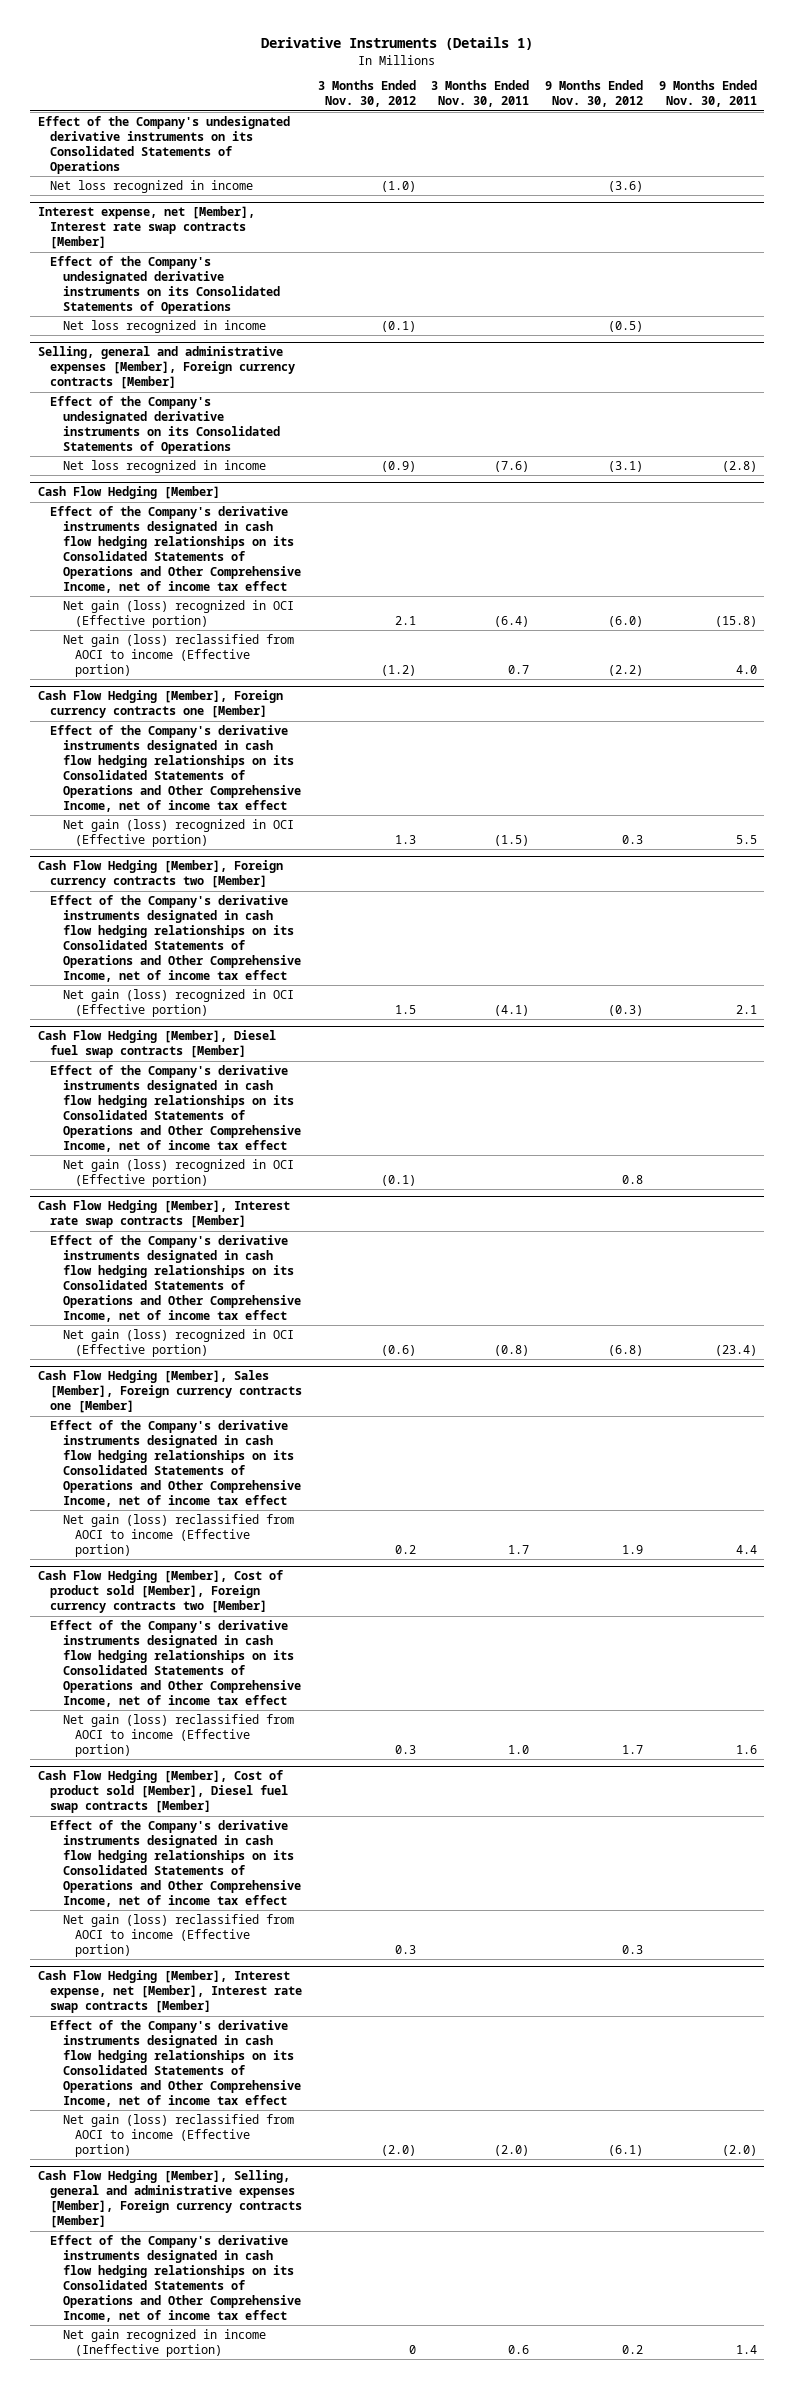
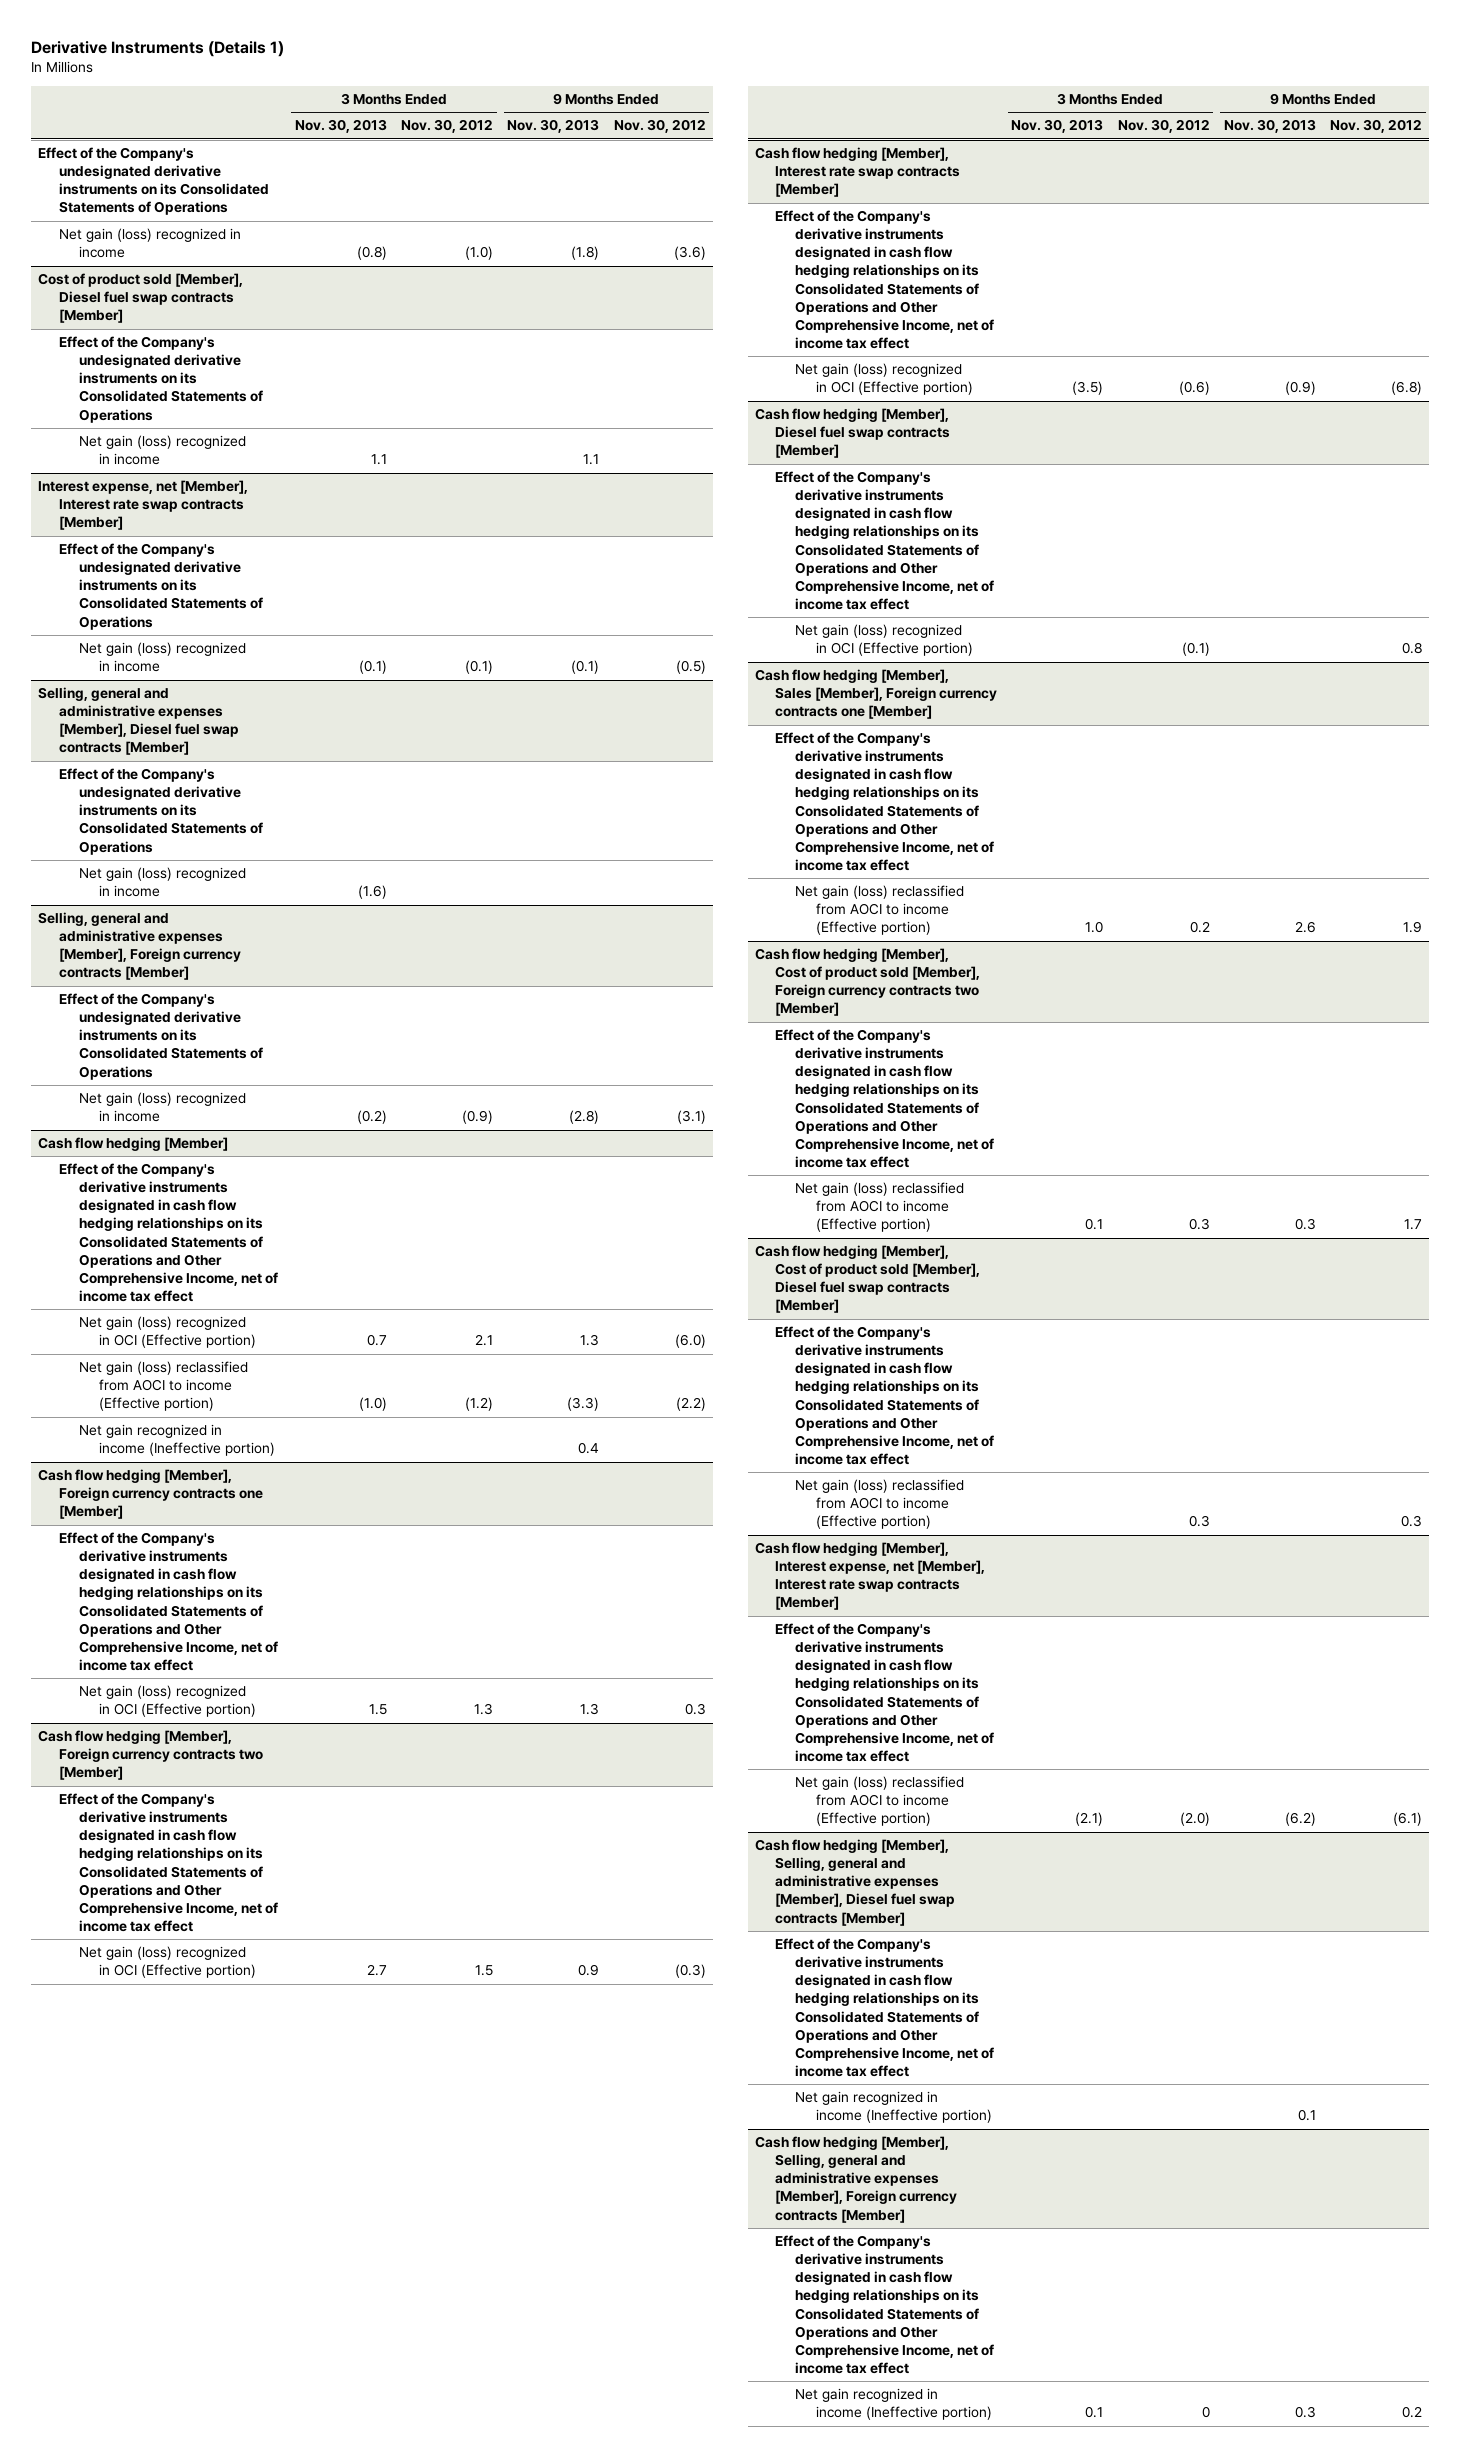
- | 3 Months Ended Nov. 30, 2012 | 3 Months Ended Nov. 30, 2011 | 9 Months Ended Nov. 30, 2012 | 9 Months Ended Nov. 30, 2011
+ | 3 Months Ended Nov. 30, 2013 | 3 Months Ended Nov. 30, 2012 | 9 Months Ended Nov. 30, 2013 | 9 Months Ended Nov. 30, 2012
- Net loss recognized in income | (1.0) | | (3.6) |
+ Net gain (loss) recognized in income | (0.8) | (1.0) | (1.8) | (3.6)
+ Cost of product sold [Member], Diesel fuel swap contracts [Member]
+ Effect of the Company's undesignated derivative instruments on its Consolidated Statements of Operations
+ Net gain (loss) recognized in income | 1.1 | | 1.1 |
@ Interest expense, net [Member], Interest rate swap contracts [Member]
- Net loss recognized in income | (0.1) | | (0.5) |
+ Net gain (loss) recognized in income | (0.1) | (0.1) | (0.1) | (0.5)
+ Selling, general and administrative expenses [Member], Diesel fuel swap contracts [Member]
+ Effect of the Company's undesignated derivative instruments on its Consolidated Statements of Operations
+ Net gain (loss) recognized in income | (1.6) | | |
@ Selling, general and administrative expenses [Member], Foreign currency contracts [Member]
- Net loss recognized in income | (0.9) | (7.6) | (3.1) | (2.8)
- Cash Flow Hedging [Member]
@ Selling, general and administrative expenses [Member], Foreign currency contracts [Member]
+ Net gain (loss) recognized in income | (0.2) | (0.9) | (2.8) | (3.1)
+ Cash flow hedging [Member]
- Cash Flow Hedging [Member], Foreign currency contracts one [Member]
+ Net gain recognized in income (Ineffective portion) | | | 0.4 |
+ Cash flow hedging [Member], Foreign currency contracts one [Member]
- Cash Flow Hedging [Member], Foreign currency contracts two [Member]
+ Cash flow hedging [Member], Foreign currency contracts two [Member]
- Cash Flow Hedging [Member], Diesel fuel swap contracts [Member]
- Effect of the Company's derivative instruments designated in cash flow hedging relationships on its Consolidated Statements of Operations and Other Comprehensive Income, net of income tax effect
- Net gain (loss) recognized in OCI (Effective portion) | (0.1) | | 0.8 |
- Cash Flow Hedging [Member], Interest rate swap contracts [Member]
+ Cash flow hedging [Member], Interest rate swap contracts [Member]
- Cash Flow Hedging [Member], Sales [Member], Foreign currency contracts one [Member]
+ Cash flow hedging [Member], Diesel fuel swap contracts [Member]
+ Net gain (loss) recognized in OCI (Effective portion) | | (0.1) | | 0.8
+ Cash flow hedging [Member], Sales [Member], Foreign currency contracts one [Member]
+ Effect of the Company's derivative instruments designated in cash flow hedging relationships on its Consolidated Statements of Operations and Other Comprehensive Income, net of income tax effect
- Cash Flow Hedging [Member], Cost of product sold [Member], Foreign currency contracts two [Member]
+ Cash flow hedging [Member], Cost of product sold [Member], Foreign currency contracts two [Member]
- Cash Flow Hedging [Member], Cost of product sold [Member], Diesel fuel swap contracts [Member]
+ Cash flow hedging [Member], Cost of product sold [Member], Diesel fuel swap contracts [Member]
- Cash Flow Hedging [Member], Interest expense, net [Member], Interest rate swap contracts [Member]
+ Cash flow hedging [Member], Interest expense, net [Member], Interest rate swap contracts [Member]
- Cash Flow Hedging [Member], Selling, general and administrative expenses [Member], Foreign currency contracts [Member]
+ Cash flow hedging [Member], Selling, general and administrative expenses [Member], Diesel fuel swap contracts [Member]
+ Net gain recognized in income (Ineffective portion) | | | 0.1 |
+ Cash flow hedging [Member], Selling, general and administrative expenses [Member], Foreign currency contracts [Member]
+ Effect of the Company's derivative instruments designated in cash flow hedging relationships on its Consolidated Statements of Operations and Other Comprehensive Income, net of income tax effect

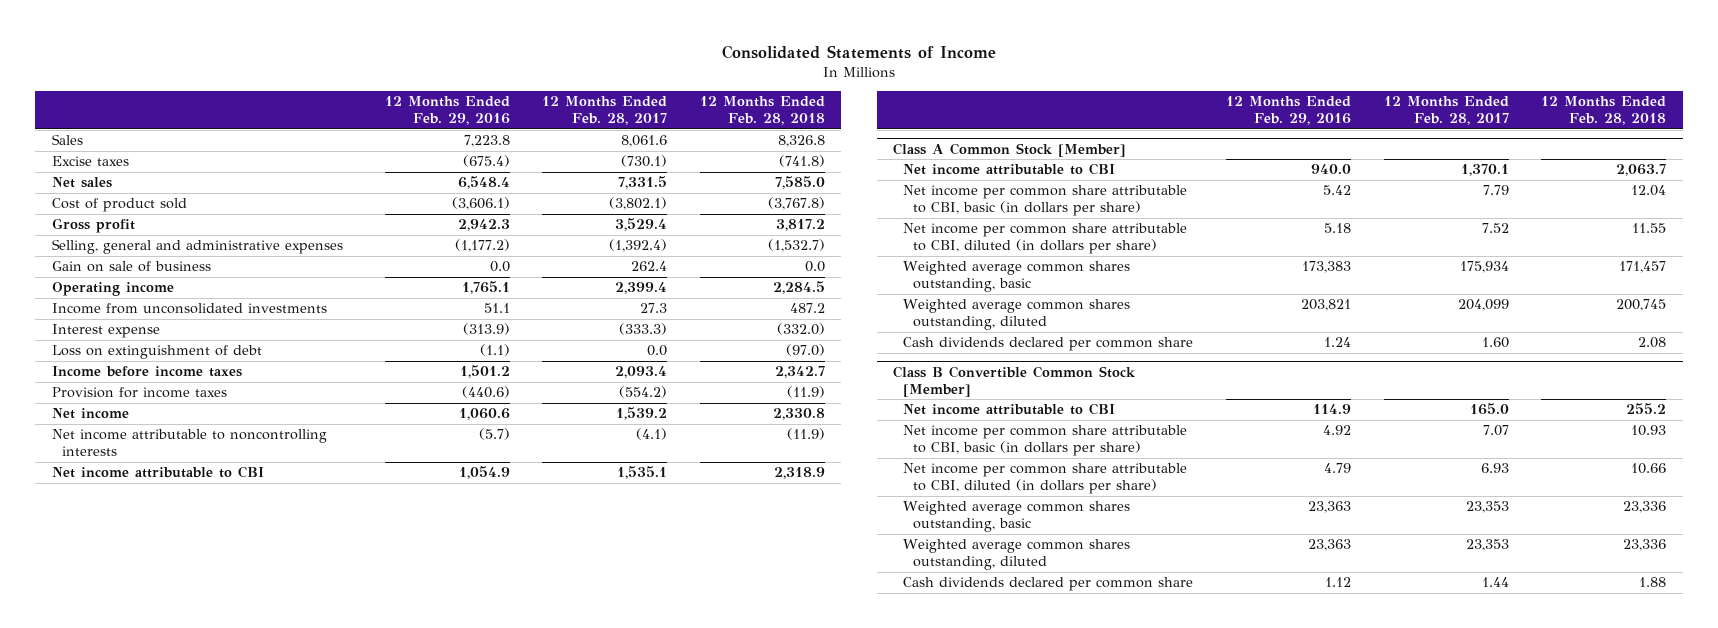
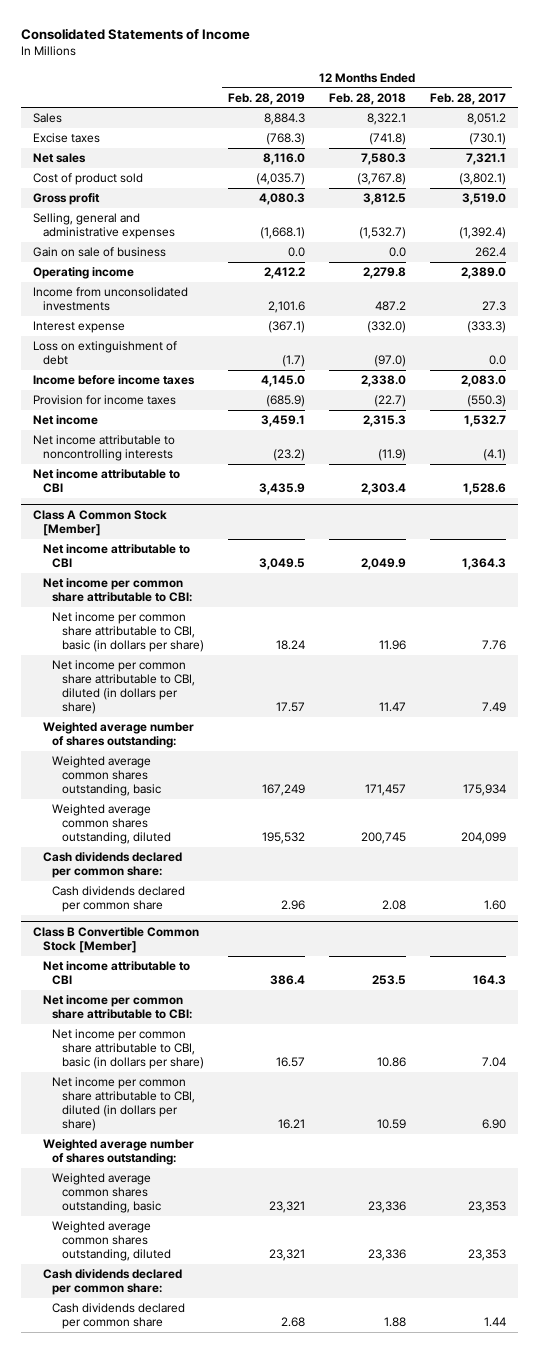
- | 12 Months Ended Feb. 29, 2016 | 12 Months Ended Feb. 28, 2017 | 12 Months Ended Feb. 28, 2018
+ | 12 Months Ended Feb. 28, 2019 | 12 Months Ended Feb. 28, 2018 | 12 Months Ended Feb. 28, 2017
- Sales | 7,223.8 | 8,061.6 | 8,326.8
+ Sales | 8,884.3 | 8,322.1 | 8,051.2
- Net sales | 6,548.4 | 7,331.5 | 7,585.0
+ Net sales | 8,116.0 | 7,580.3 | 7,321.1
- Gross profit | 2,942.3 | 3,529.4 | 3,817.2
+ Gross profit | 4,080.3 | 3,812.5 | 3,519.0
- Operating income | 1,765.1 | 2,399.4 | 2,284.5
+ Operating income | 2,412.2 | 2,279.8 | 2,389.0
- Income before income taxes | 1,501.2 | 2,093.4 | 2,342.7
- Provision for income taxes | (440.6) | (554.2) | (11.9)
- Net income | 1,060.6 | 1,539.2 | 2,330.8
+ Income before income taxes | 4,145.0 | 2,338.0 | 2,083.0
+ Provision for income taxes | (685.9) | (22.7) | (550.3)
+ Net income | 3,459.1 | 2,315.3 | 1,532.7
- Net income attributable to CBI | 1,054.9 | 1,535.1 | 2,318.9
+ Net income attributable to CBI | 3,435.9 | 2,303.4 | 1,528.6
@ Class A Common Stock [Member]
- Net income attributable to CBI | 940.0 | 1,370.1 | 2,063.7
- Net income per common share attributable to CBI, basic (in dollars per share) | 5.42 | 7.79 | 12.04
- Net income per common share attributable to CBI, diluted (in dollars per share) | 5.18 | 7.52 | 11.55
+ Net income attributable to CBI | 3,049.5 | 2,049.9 | 1,364.3
+ Net income per common share attributable to CBI:
+ Net income per common share attributable to CBI, basic (in dollars per share) | 18.24 | 11.96 | 7.76
+ Net income per common share attributable to CBI, diluted (in dollars per share) | 17.57 | 11.47 | 7.49
+ Weighted average number of shares outstanding:
+ Cash dividends declared per common share:
@ Class B Convertible Common Stock [Member]
- Net income attributable to CBI | 114.9 | 165.0 | 255.2
- Net income per common share attributable to CBI, basic (in dollars per share) | 4.92 | 7.07 | 10.93
- Net income per common share attributable to CBI, diluted (in dollars per share) | 4.79 | 6.93 | 10.66
+ Net income attributable to CBI | 386.4 | 253.5 | 164.3
+ Net income per common share attributable to CBI:
+ Net income per common share attributable to CBI, basic (in dollars per share) | 16.57 | 10.86 | 7.04
+ Net income per common share attributable to CBI, diluted (in dollars per share) | 16.21 | 10.59 | 6.90
+ Weighted average number of shares outstanding:
+ Cash dividends declared per common share:

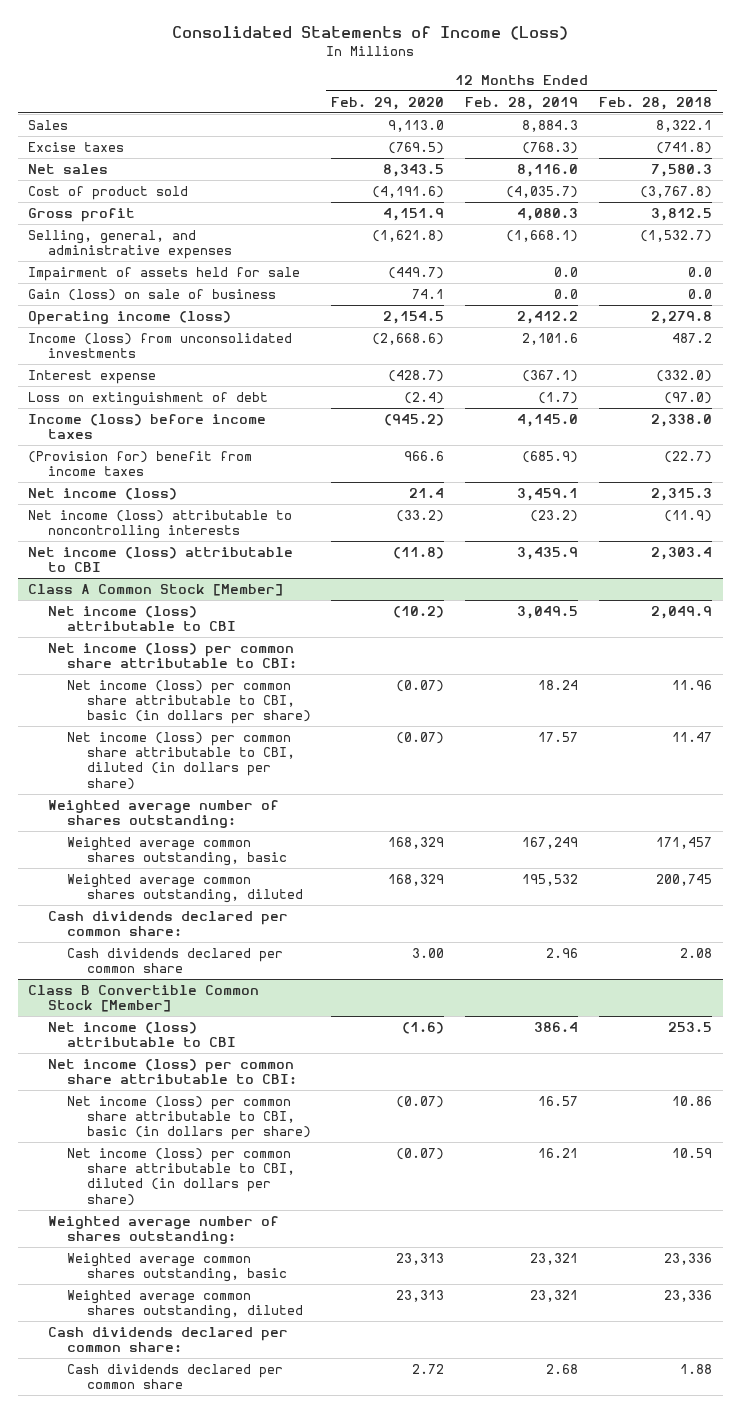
- Consolidated Statements of Income
+ Consolidated Statements of Income (Loss)
- | 12 Months Ended Feb. 28, 2019 | 12 Months Ended Feb. 28, 2018 | 12 Months Ended Feb. 28, 2017
+ | 12 Months Ended Feb. 29, 2020 | 12 Months Ended Feb. 28, 2019 | 12 Months Ended Feb. 28, 2018
- Selling, general and administrative expenses | (1,668.1) | (1,532.7) | (1,392.4)
- Gain on sale of business | 0.0 | 0.0 | 262.4
- Operating income | 2,412.2 | 2,279.8 | 2,389.0
- Income from unconsolidated investments | 2,101.6 | 487.2 | 27.3
+ Selling, general, and administrative expenses | (1,621.8) | (1,668.1) | (1,532.7)
+ Impairment of assets held for sale | (449.7) | 0.0 | 0.0
+ Gain (loss) on sale of business | 74.1 | 0.0 | 0.0
+ Operating income (loss) | 2,154.5 | 2,412.2 | 2,279.8
+ Income (loss) from unconsolidated investments | (2,668.6) | 2,101.6 | 487.2
- Income before income taxes | 4,145.0 | 2,338.0 | 2,083.0
- Provision for income taxes | (685.9) | (22.7) | (550.3)
- Net income | 3,459.1 | 2,315.3 | 1,532.7
- Net income attributable to noncontrolling interests | (23.2) | (11.9) | (4.1)
- Net income attributable to CBI | 3,435.9 | 2,303.4 | 1,528.6
+ Income (loss) before income taxes | (945.2) | 4,145.0 | 2,338.0
+ (Provision for) benefit from income taxes | 966.6 | (685.9) | (22.7)
+ Net income (loss) | 21.4 | 3,459.1 | 2,315.3
+ Net income (loss) attributable to noncontrolling interests | (33.2) | (23.2) | (11.9)
+ Net income (loss) attributable to CBI | (11.8) | 3,435.9 | 2,303.4
@ Class A Common Stock [Member]
- Net income attributable to CBI | 3,049.5 | 2,049.9 | 1,364.3
- Net income per common share attributable to CBI:
- Net income per common share attributable to CBI, basic (in dollars per share) | 18.24 | 11.96 | 7.76
- Net income per common share attributable to CBI, diluted (in dollars per share) | 17.57 | 11.47 | 7.49
+ Net income (loss) attributable to CBI | (10.2) | 3,049.5 | 2,049.9
+ Net income (loss) per common share attributable to CBI:
+ Net income (loss) per common share attributable to CBI, basic (in dollars per share) | (0.07) | 18.24 | 11.96
+ Net income (loss) per common share attributable to CBI, diluted (in dollars per share) | (0.07) | 17.57 | 11.47
@ Class B Convertible Common Stock [Member]
- Net income attributable to CBI | 386.4 | 253.5 | 164.3
- Net income per common share attributable to CBI:
- Net income per common share attributable to CBI, basic (in dollars per share) | 16.57 | 10.86 | 7.04
- Net income per common share attributable to CBI, diluted (in dollars per share) | 16.21 | 10.59 | 6.90
+ Net income (loss) attributable to CBI | (1.6) | 386.4 | 253.5
+ Net income (loss) per common share attributable to CBI:
+ Net income (loss) per common share attributable to CBI, basic (in dollars per share) | (0.07) | 16.57 | 10.86
+ Net income (loss) per common share attributable to CBI, diluted (in dollars per share) | (0.07) | 16.21 | 10.59

